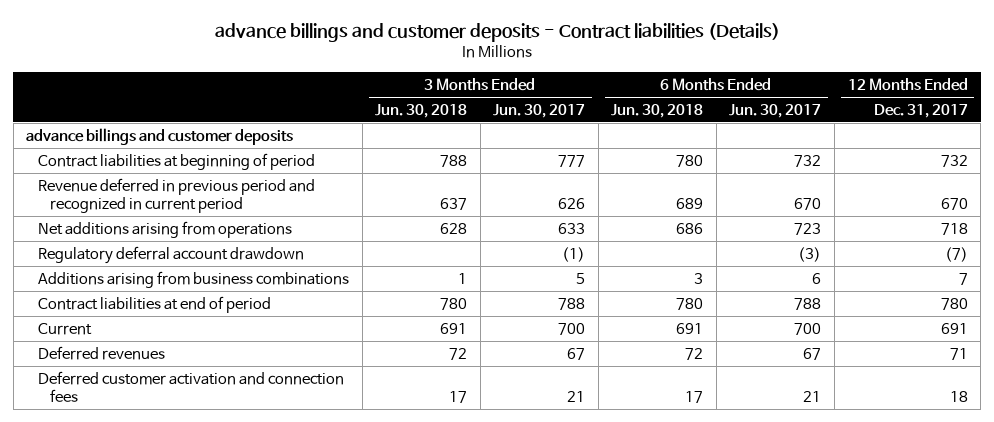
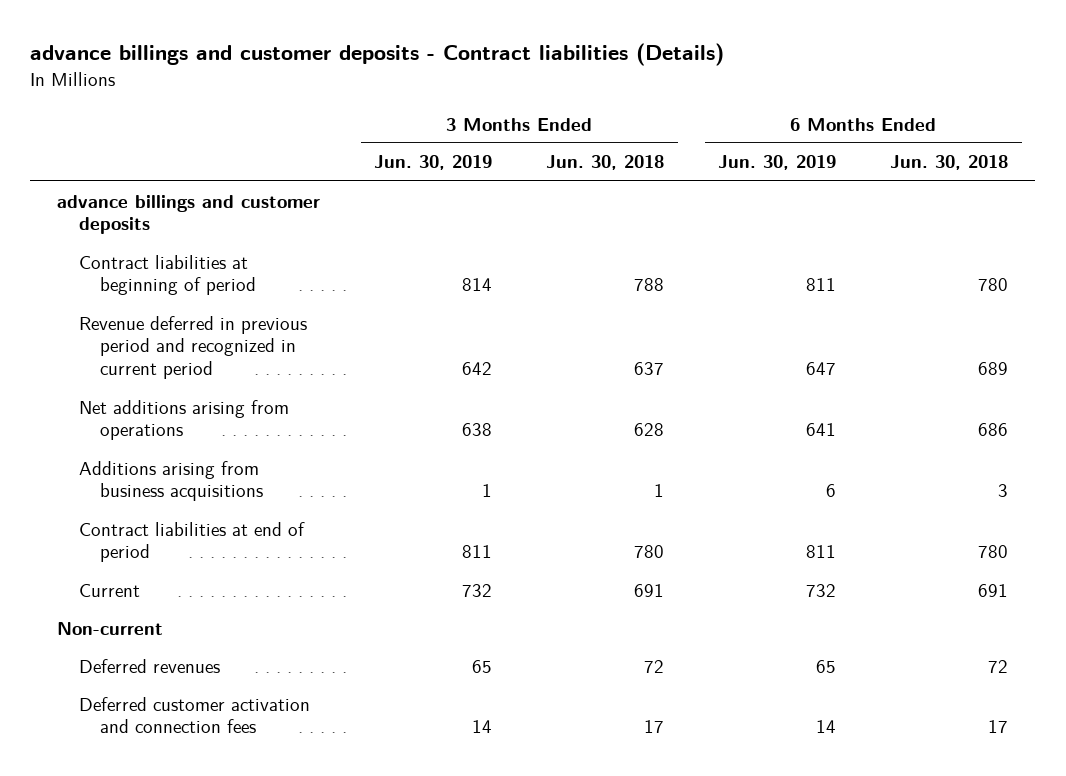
- | 3 Months Ended Jun. 30, 2018 | 3 Months Ended Jun. 30, 2017 | 6 Months Ended Jun. 30, 2018 | 6 Months Ended Jun. 30, 2017 | 12 Months Ended Dec. 31, 2017
+ | 3 Months Ended Jun. 30, 2019 | 3 Months Ended Jun. 30, 2018 | 6 Months Ended Jun. 30, 2019 | 6 Months Ended Jun. 30, 2018
- Regulatory deferral account drawdown | | (1) | | (3) | (7)
- Additions arising from business combinations | 1 | 5 | 3 | 6 | 7
+ Additions arising from business acquisitions | 1 | 1 | 6 | 3
+ Non-current

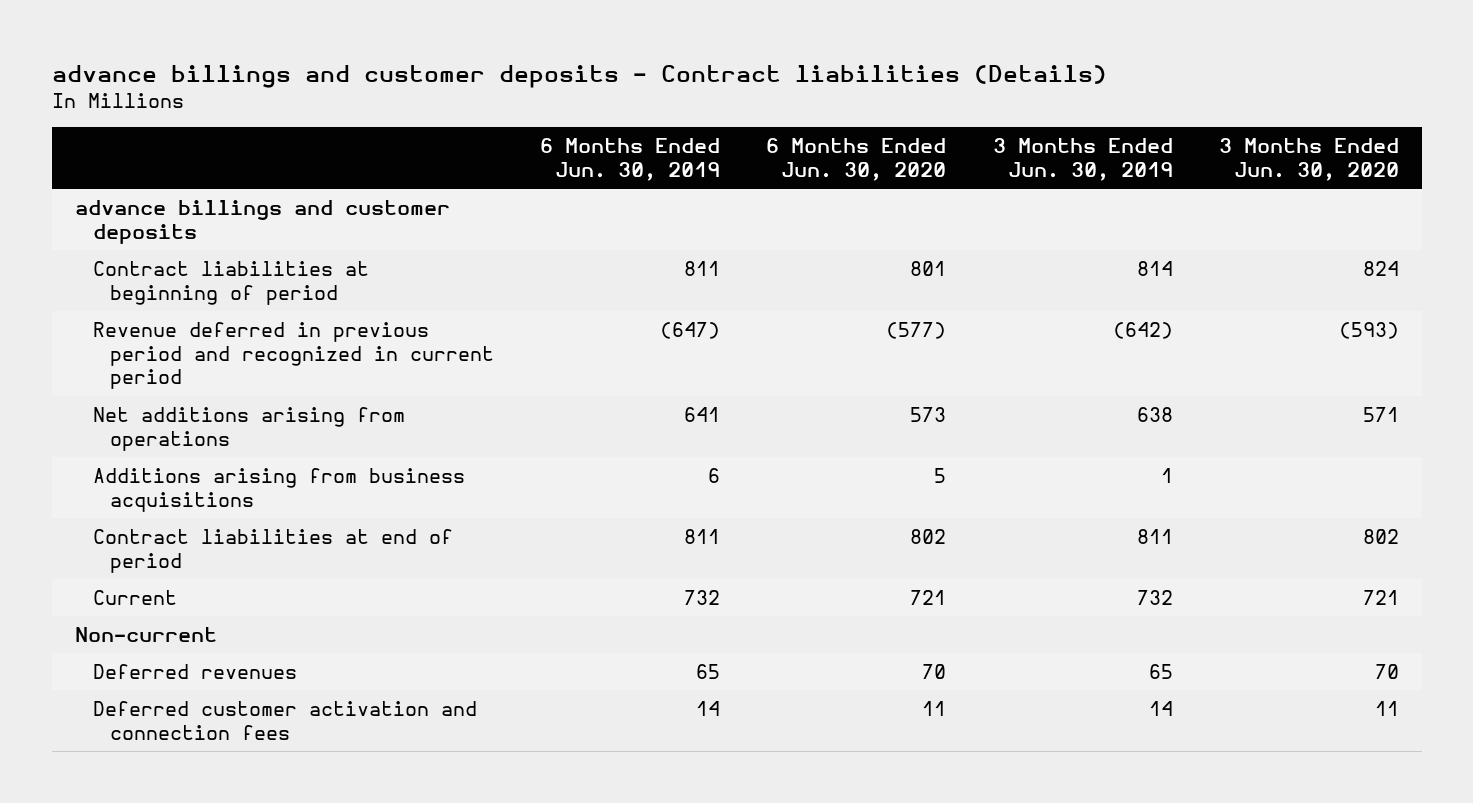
- | 3 Months Ended Jun. 30, 2019 | 3 Months Ended Jun. 30, 2018 | 6 Months Ended Jun. 30, 2019 | 6 Months Ended Jun. 30, 2018
+ | 6 Months Ended Jun. 30, 2019 | 6 Months Ended Jun. 30, 2020 | 3 Months Ended Jun. 30, 2019 | 3 Months Ended Jun. 30, 2020
- Revenue deferred in previous period and recognized in current period | 642 | 637 | 647 | 689
+ Revenue deferred in previous period and recognized in current period | (647) | (577) | (642) | (593)

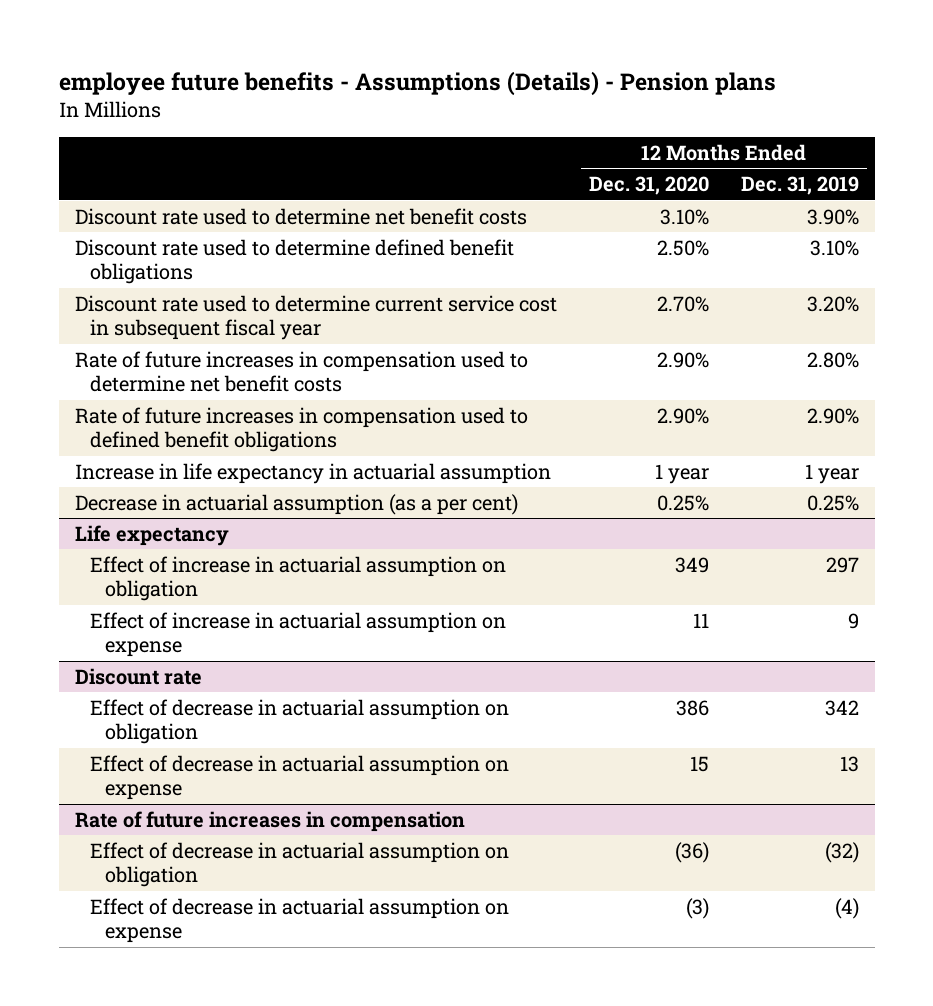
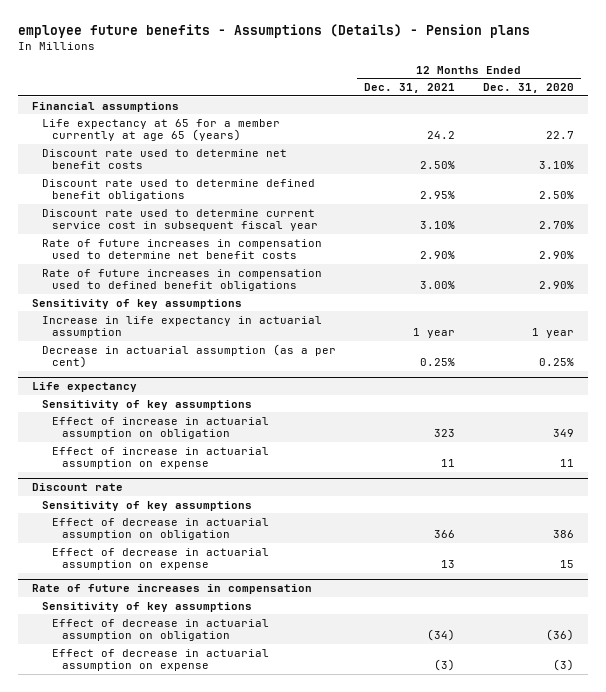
- | 12 Months Ended Dec. 31, 2020 | 12 Months Ended Dec. 31, 2019
+ | 12 Months Ended Dec. 31, 2021 | 12 Months Ended Dec. 31, 2020
+ Financial assumptions
+ Life expectancy at 65 for a member currently at age 65 (years) | 24.2 | 22.7
+ Sensitivity of key assumptions
@ Life expectancy
+ Sensitivity of key assumptions
@ Discount rate
+ Sensitivity of key assumptions
@ Rate of future increases in compensation
+ Sensitivity of key assumptions

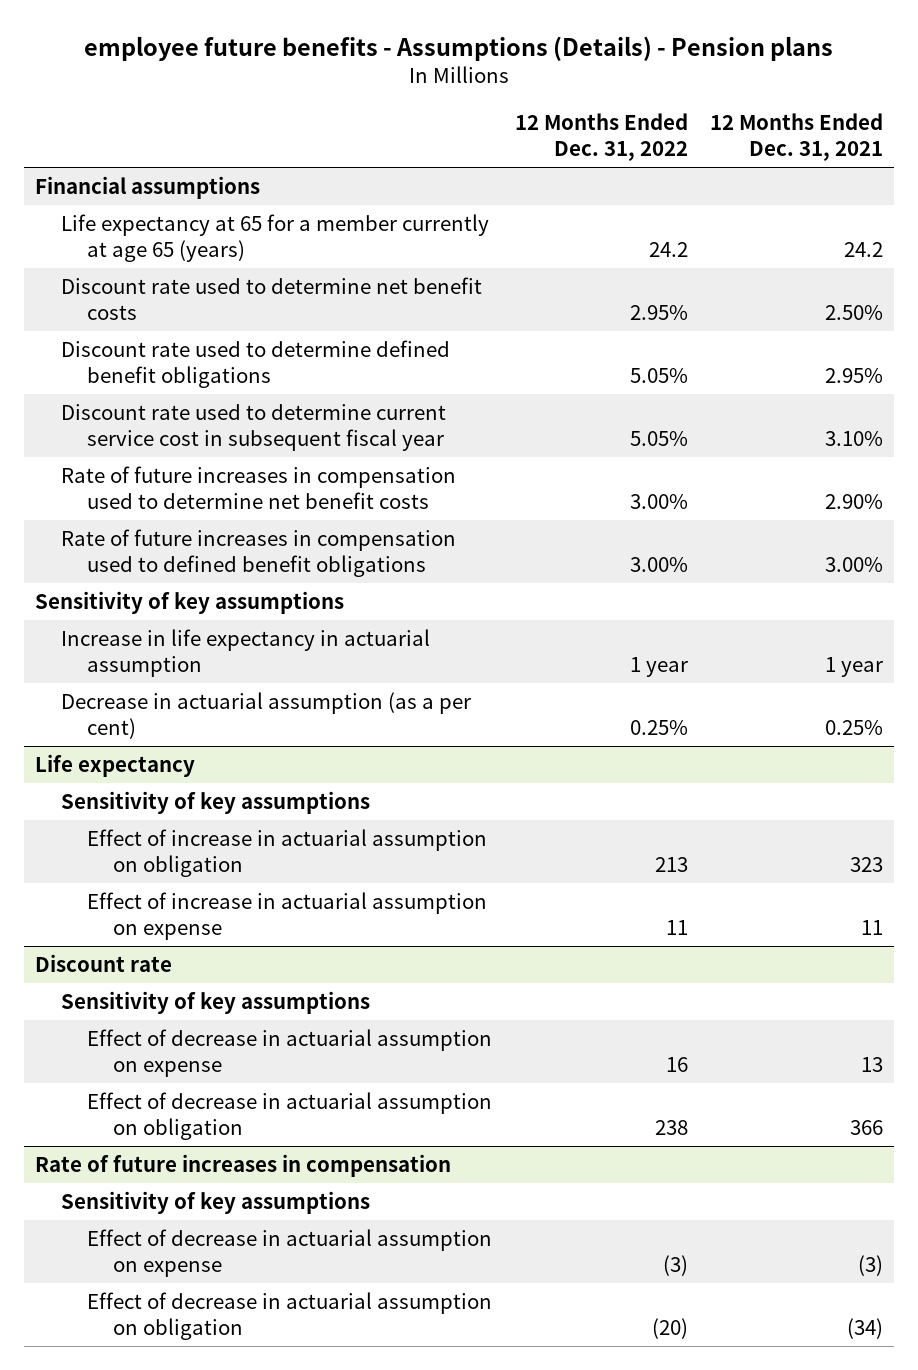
- | 12 Months Ended Dec. 31, 2021 | 12 Months Ended Dec. 31, 2020
+ | 12 Months Ended Dec. 31, 2022 | 12 Months Ended Dec. 31, 2021
@ Discount rate
moved down: Effect of decrease in actuarial assumption on obligation | 238 | 366
@ Rate of future increases in compensation
moved down: Effect of decrease in actuarial assumption on obligation | (20) | (34)

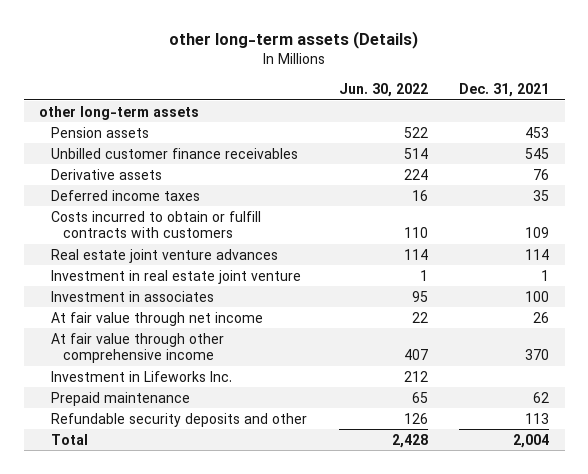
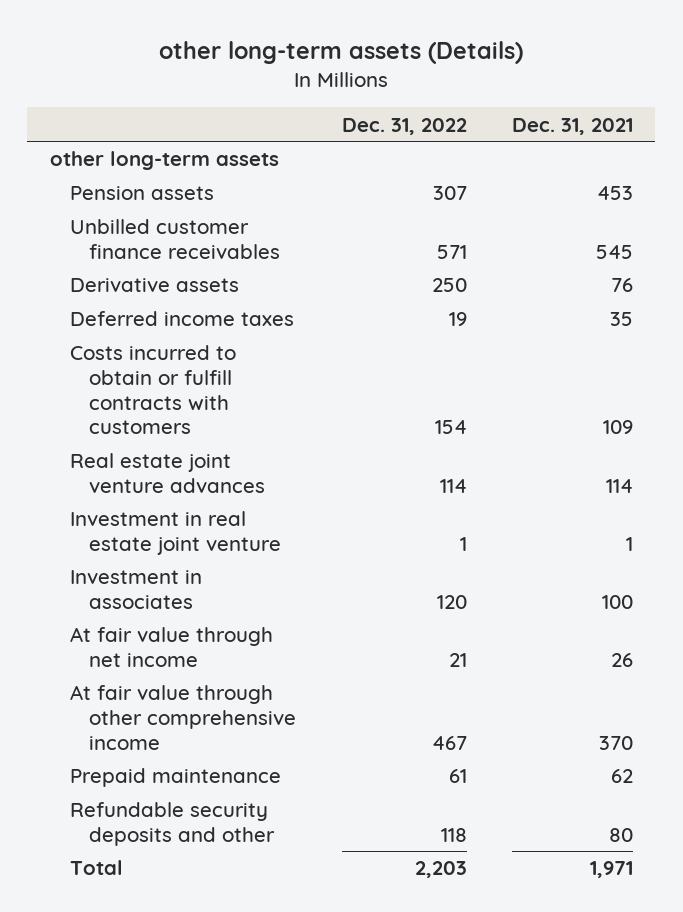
- | Jun. 30, 2022 | Dec. 31, 2021
+ | Dec. 31, 2022 | Dec. 31, 2021
- Investment in Lifeworks Inc. | 212 |
- Refundable security deposits and other | 126 | 113
- Total | 2,428 | 2,004
+ Refundable security deposits and other | 118 | 80
+ Total | 2,203 | 1,971

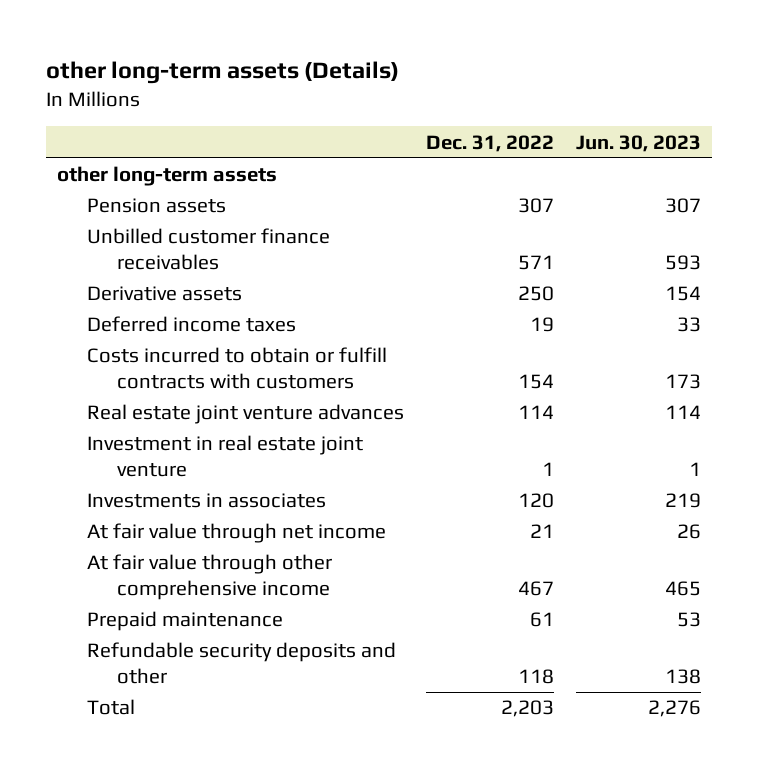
- | Dec. 31, 2022 | Dec. 31, 2021
+ | Dec. 31, 2022 | Jun. 30, 2023
- Investment in associates | 120 | 100
+ Investments in associates | 120 | 219

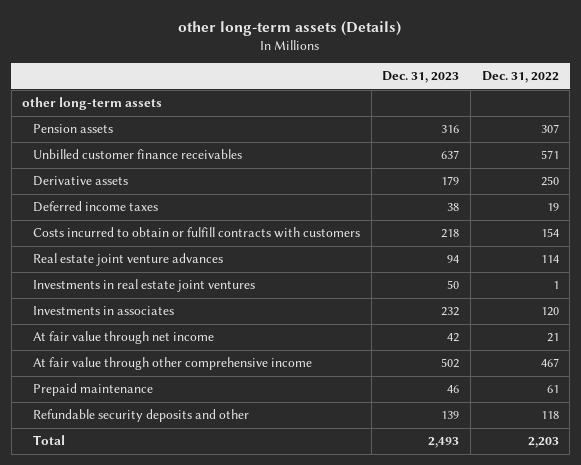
- | Dec. 31, 2022 | Jun. 30, 2023
+ | Dec. 31, 2023 | Dec. 31, 2022
- Investment in real estate joint venture | 1 | 1
+ Investments in real estate joint ventures | 50 | 1

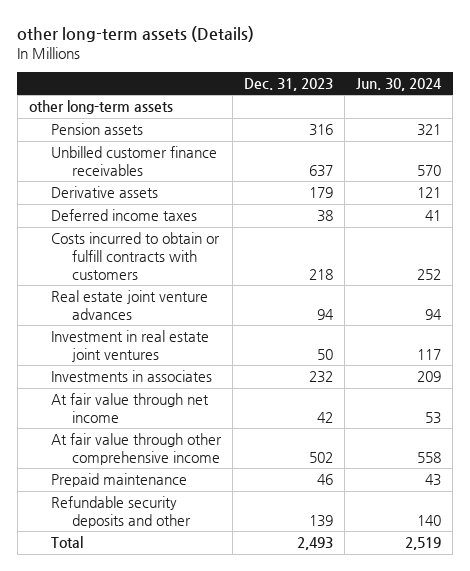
- | Dec. 31, 2023 | Dec. 31, 2022
+ | Dec. 31, 2023 | Jun. 30, 2024
- Investments in real estate joint ventures | 50 | 1
+ Investment in real estate joint ventures | 50 | 117

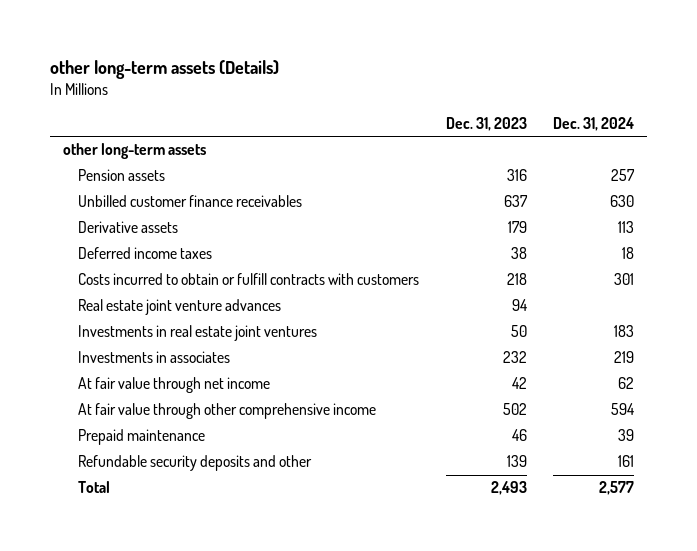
- | Dec. 31, 2023 | Jun. 30, 2024
+ | Dec. 31, 2023 | Dec. 31, 2024
- Investment in real estate joint ventures | 50 | 117
+ Investments in real estate joint ventures | 50 | 183

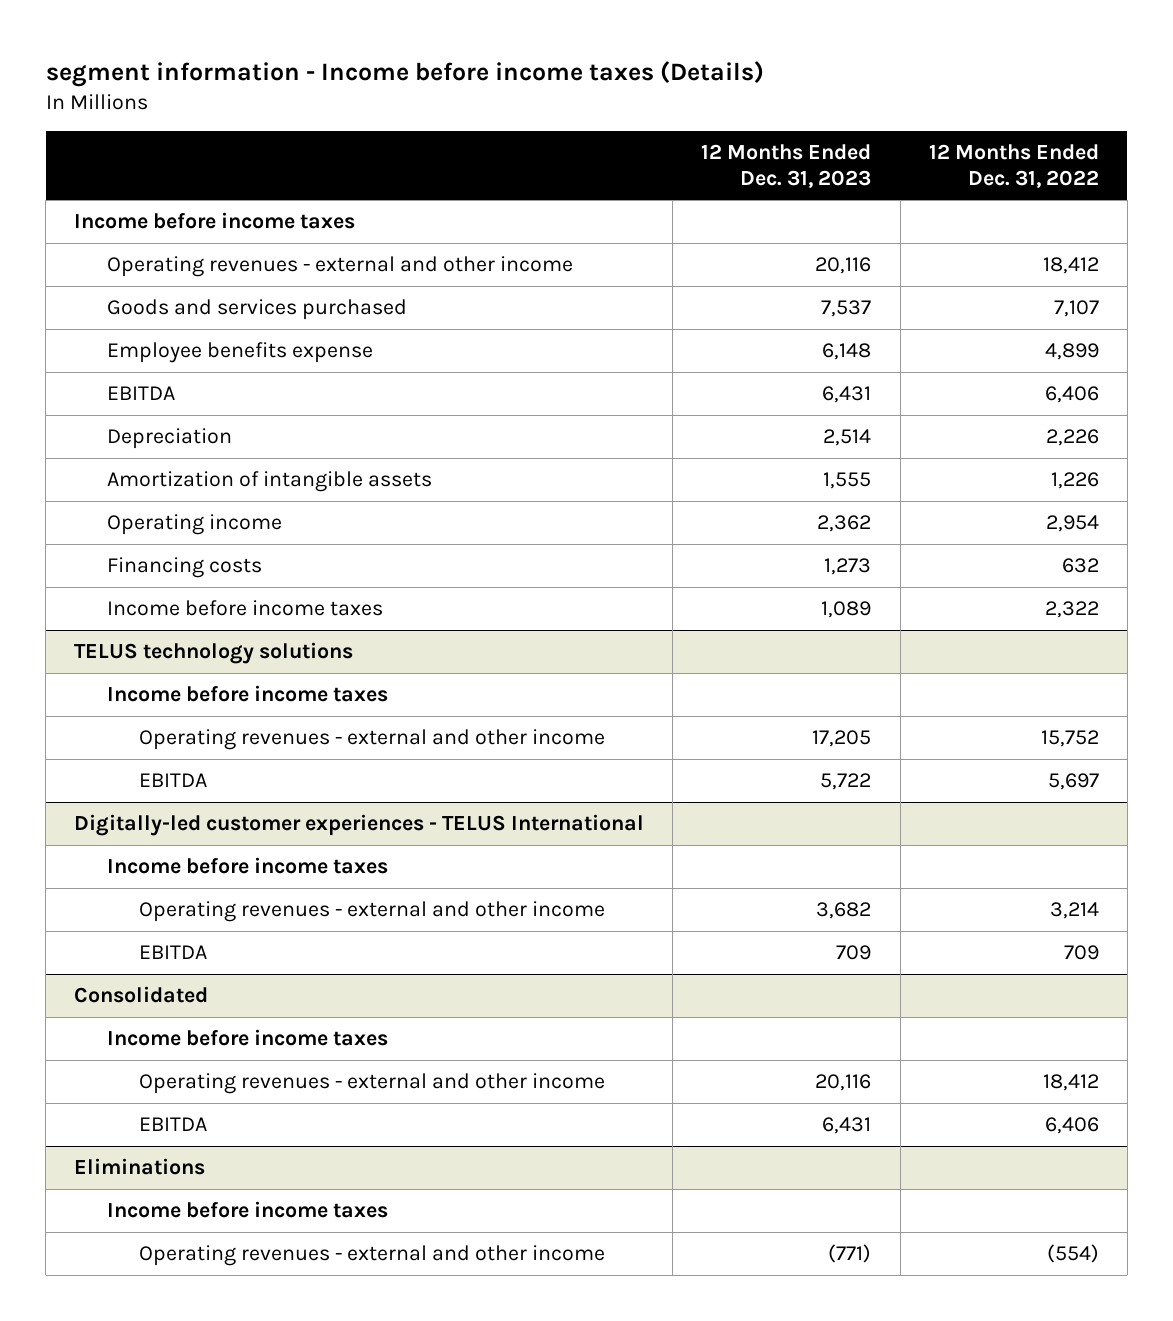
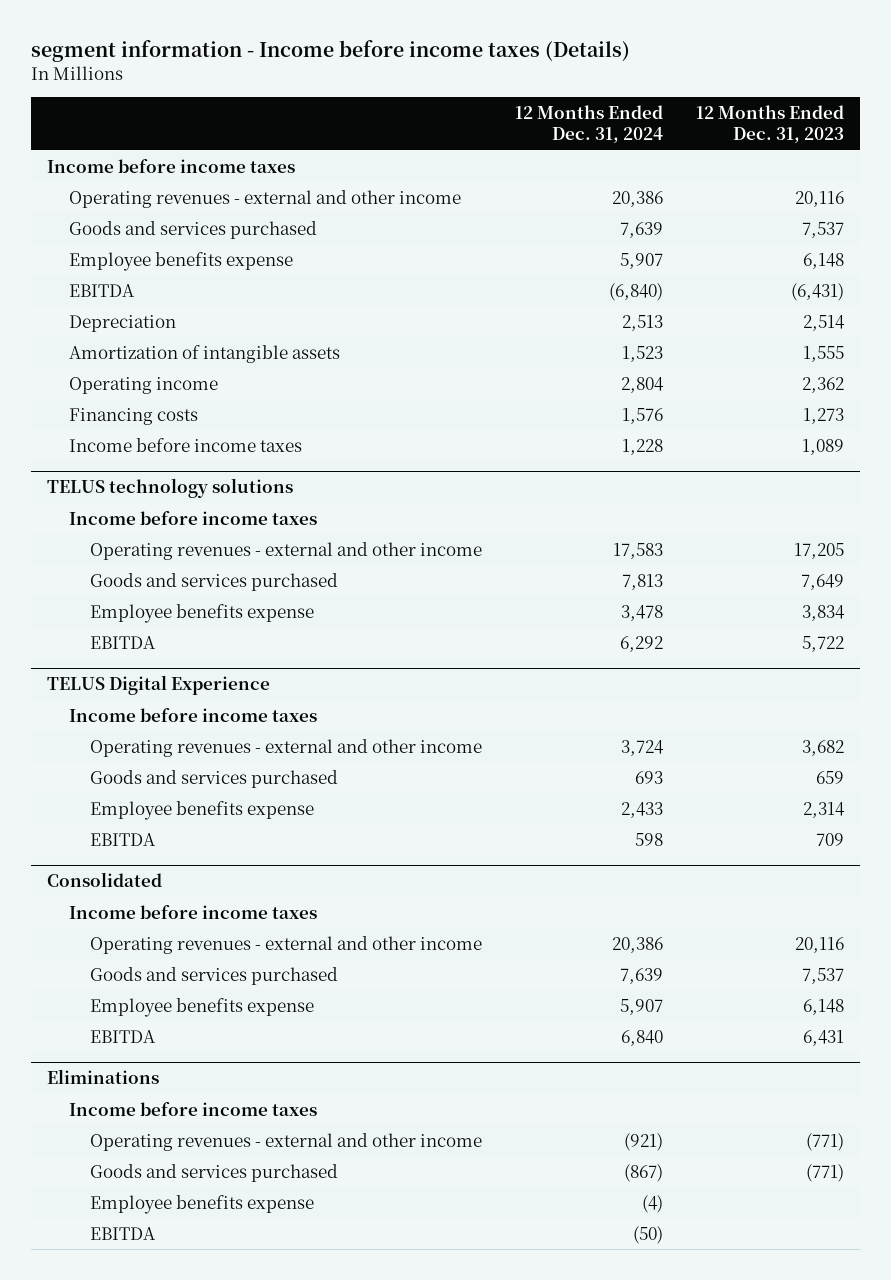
- | 12 Months Ended Dec. 31, 2023 | 12 Months Ended Dec. 31, 2022
+ | 12 Months Ended Dec. 31, 2024 | 12 Months Ended Dec. 31, 2023
- EBITDA | 6,431 | 6,406
+ EBITDA | (6,840) | (6,431)
@ TELUS technology solutions
+ Goods and services purchased | 7,813 | 7,649
+ Employee benefits expense | 3,478 | 3,834
- Digitally-led customer experiences - TELUS International
+ TELUS Digital Experience
+ Goods and services purchased | 693 | 659
+ Employee benefits expense | 2,433 | 2,314
@ Consolidated
+ Goods and services purchased | 7,639 | 7,537
+ Employee benefits expense | 5,907 | 6,148
@ Eliminations
+ Goods and services purchased | (867) | (771)
+ Employee benefits expense | (4) |
+ EBITDA | (50) |

